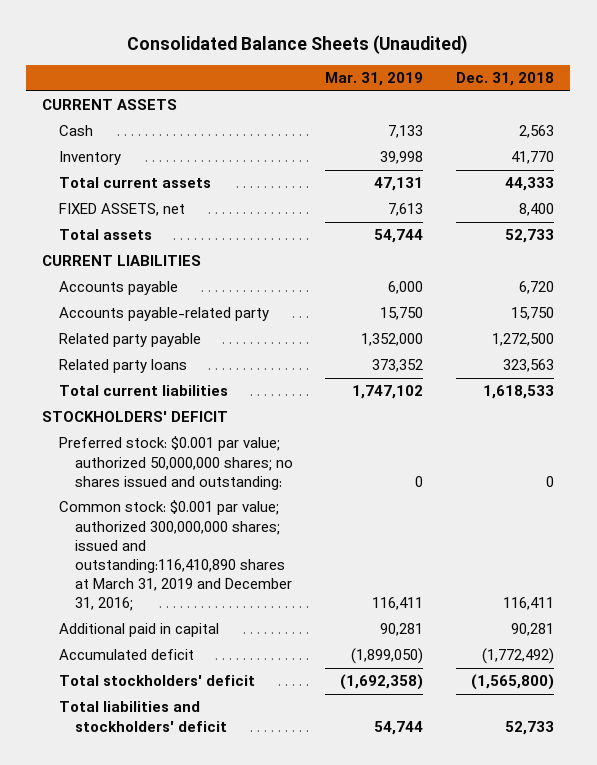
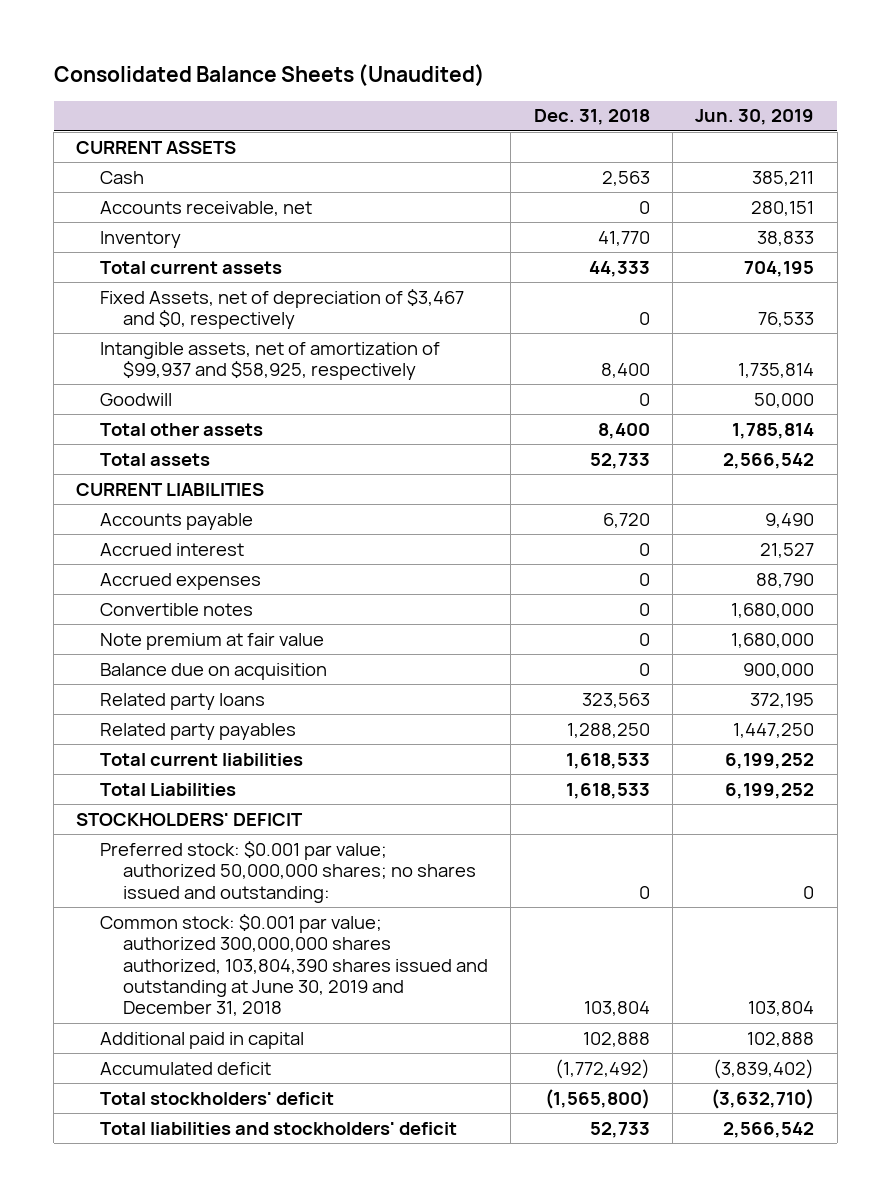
- | Mar. 31, 2019 | Dec. 31, 2018
+ | Dec. 31, 2018 | Jun. 30, 2019
+ Accounts receivable, net | 0 | 280,151
- FIXED ASSETS, net | 7,613 | 8,400
+ Fixed Assets, net of depreciation of $3,467 and $0, respectively | 0 | 76,533
+ Intangible assets, net of amortization of $99,937 and $58,925, respectively | 8,400 | 1,735,814
+ Goodwill | 0 | 50,000
+ Total other assets | 8,400 | 1,785,814
- Accounts payable-related party | 15,750 | 15,750
- Related party payable | 1,352,000 | 1,272,500
+ Accrued interest | 0 | 21,527
+ Accrued expenses | 0 | 88,790
+ Convertible notes | 0 | 1,680,000
+ Note premium at fair value | 0 | 1,680,000
+ Balance due on acquisition | 0 | 900,000
+ Related party payables | 1,288,250 | 1,447,250
+ Total Liabilities | 1,618,533 | 6,199,252
- Common stock: $0.001 par value; authorized 300,000,000 shares; issued and outstanding:116,410,890 shares at March 31, 2019 and December 31, 2016; | 116,411 | 116,411
- Additional paid in capital | 90,281 | 90,281
+ Common stock: $0.001 par value; authorized 300,000,000 shares authorized, 103,804,390 shares issued and outstanding at June 30, 2019 and December 31, 2018 | 103,804 | 103,804
+ Additional paid in capital | 102,888 | 102,888

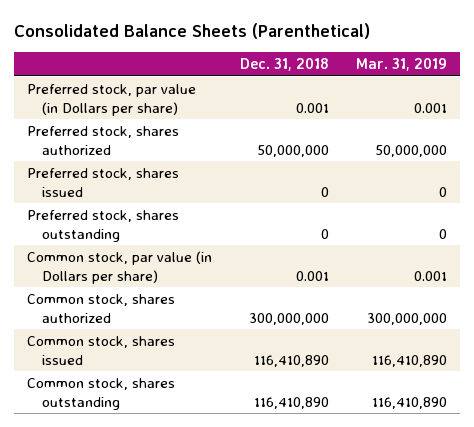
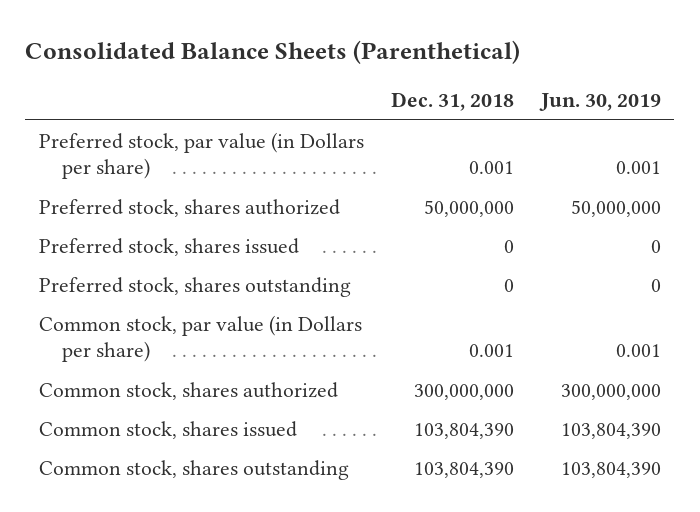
- | Dec. 31, 2018 | Mar. 31, 2019
+ | Dec. 31, 2018 | Jun. 30, 2019
- Common stock, shares issued | 116,410,890 | 116,410,890
- Common stock, shares outstanding | 116,410,890 | 116,410,890
+ Common stock, shares issued | 103,804,390 | 103,804,390
+ Common stock, shares outstanding | 103,804,390 | 103,804,390

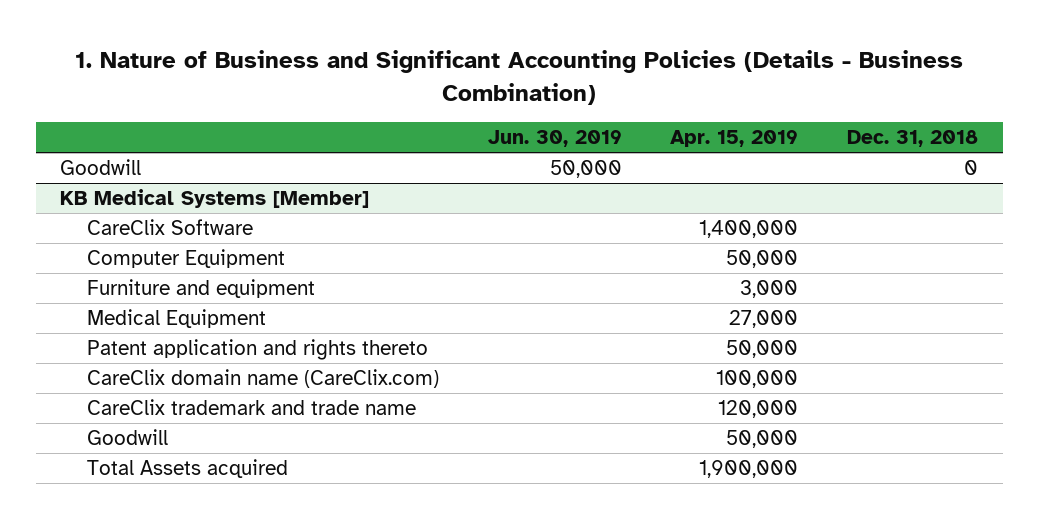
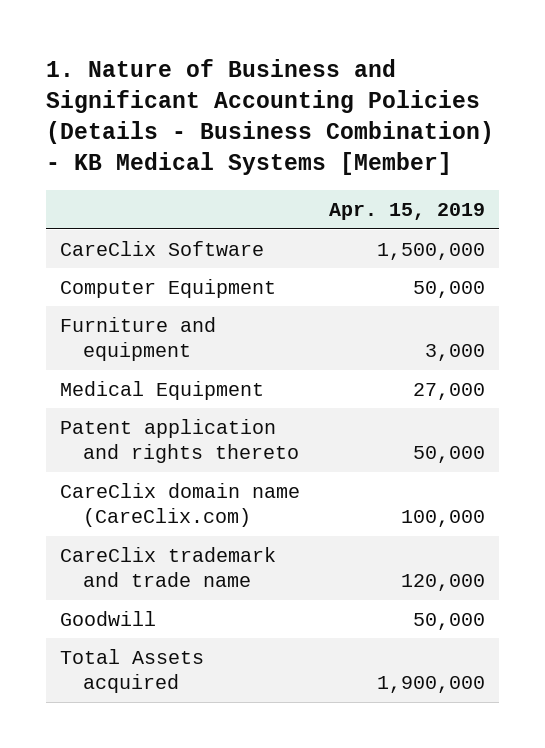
- 1. Nature of Business and Significant Accounting Policies (Details - Business Combination)
+ 1. Nature of Business and Significant Accounting Policies (Details - Business Combination) - KB Medical Systems [Member]
- | Jun. 30, 2019 | Apr. 15, 2019 | Dec. 31, 2018
+ | Apr. 15, 2019
- Goodwill | 50,000 | | 0
- KB Medical Systems [Member]
- CareClix Software | | 1,400,000 |
+ CareClix Software | 1,500,000

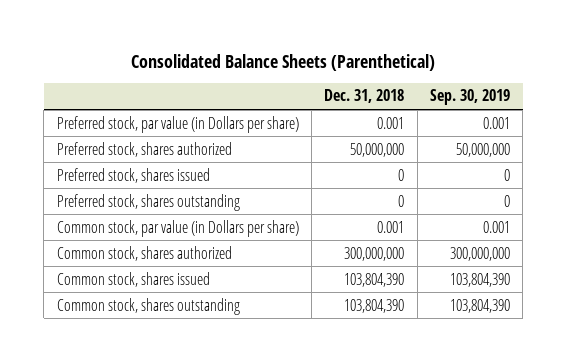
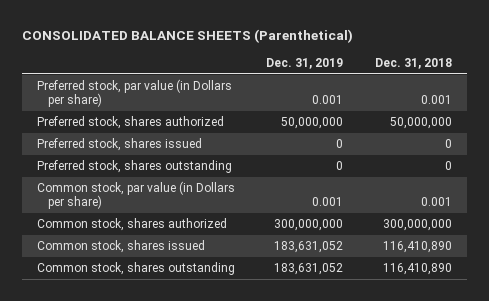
- Consolidated Balance Sheets (Parenthetical)
+ CONSOLIDATED BALANCE SHEETS (Parenthetical)
- | Dec. 31, 2018 | Sep. 30, 2019
+ | Dec. 31, 2019 | Dec. 31, 2018
- Common stock, shares issued | 103,804,390 | 103,804,390
- Common stock, shares outstanding | 103,804,390 | 103,804,390
+ Common stock, shares issued | 183,631,052 | 116,410,890
+ Common stock, shares outstanding | 183,631,052 | 116,410,890

